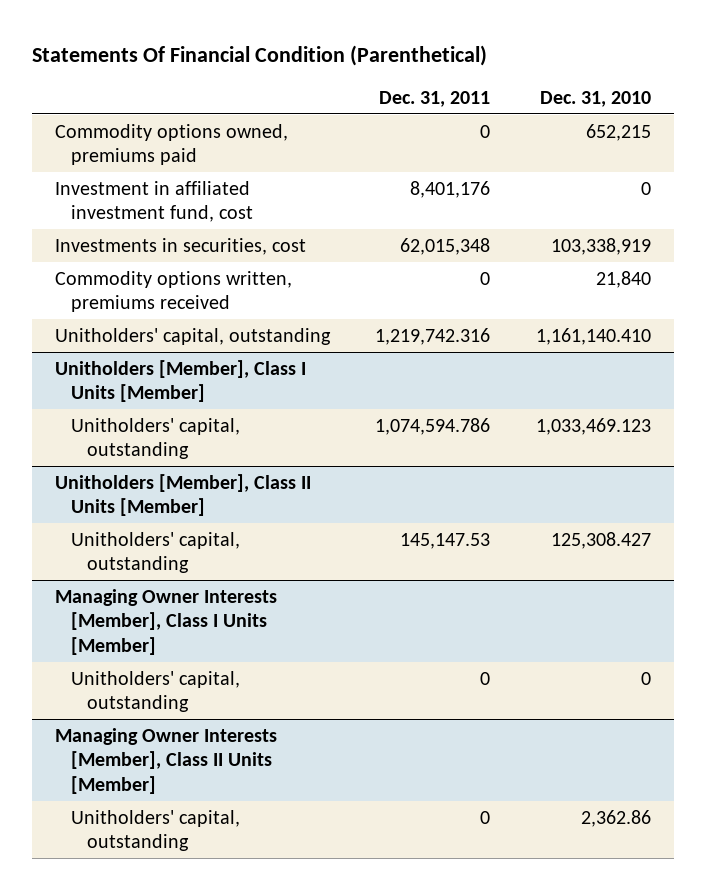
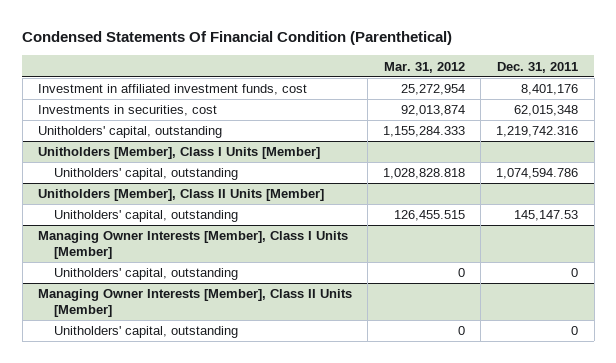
- Statements Of Financial Condition (Parenthetical)
+ Condensed Statements Of Financial Condition (Parenthetical)
- | Dec. 31, 2011 | Dec. 31, 2010
+ | Mar. 31, 2012 | Dec. 31, 2011
- Commodity options owned, premiums paid | 0 | 652,215
- Investment in affiliated investment fund, cost | 8,401,176 | 0
+ Investment in affiliated investment funds, cost | 25,272,954 | 8,401,176
- Commodity options written, premiums received | 0 | 21,840

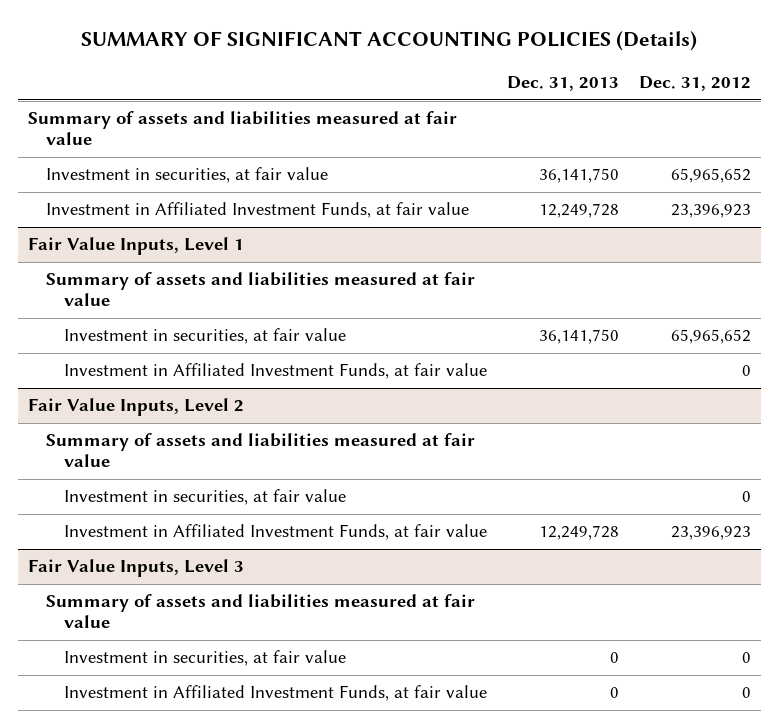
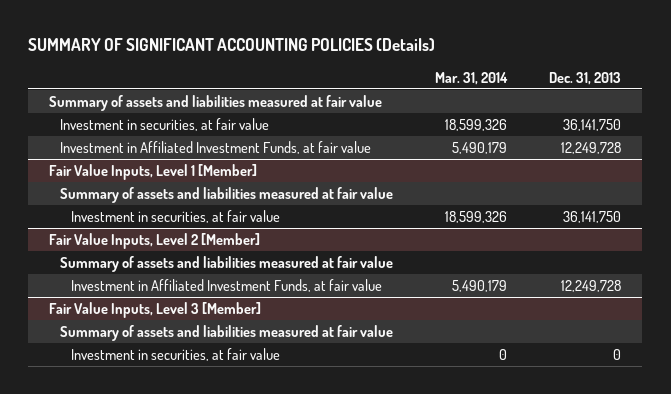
- | Dec. 31, 2013 | Dec. 31, 2012
+ | Mar. 31, 2014 | Dec. 31, 2013
- Fair Value Inputs, Level 1
+ Fair Value Inputs, Level 1 [Member]
- Investment in Affiliated Investment Funds, at fair value | | 0
- Fair Value Inputs, Level 2
+ Fair Value Inputs, Level 2 [Member]
- Investment in securities, at fair value | | 0
- Fair Value Inputs, Level 3
+ Fair Value Inputs, Level 3 [Member]
- Investment in Affiliated Investment Funds, at fair value | 0 | 0

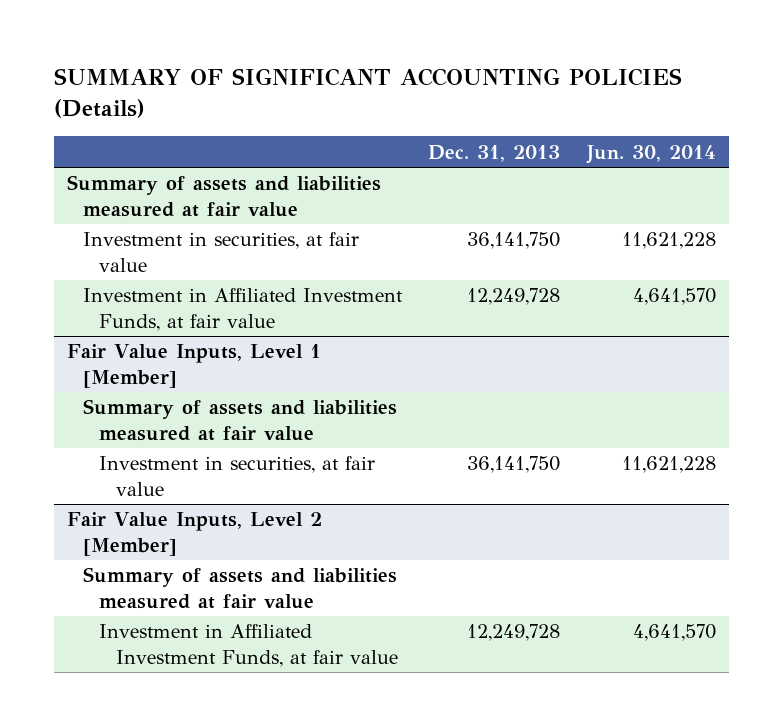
- | Mar. 31, 2014 | Dec. 31, 2013
+ | Dec. 31, 2013 | Jun. 30, 2014
- Fair Value Inputs, Level 3 [Member]
- Summary of assets and liabilities measured at fair value
- Investment in securities, at fair value | 0 | 0

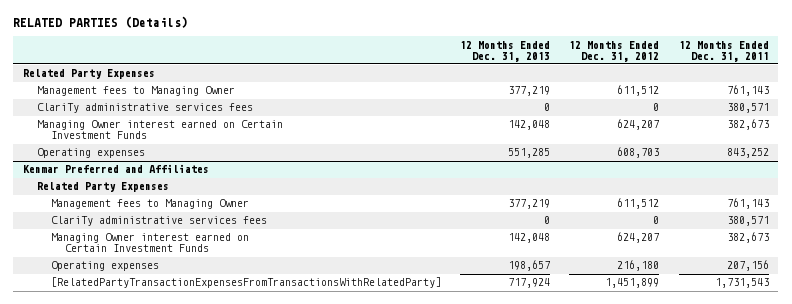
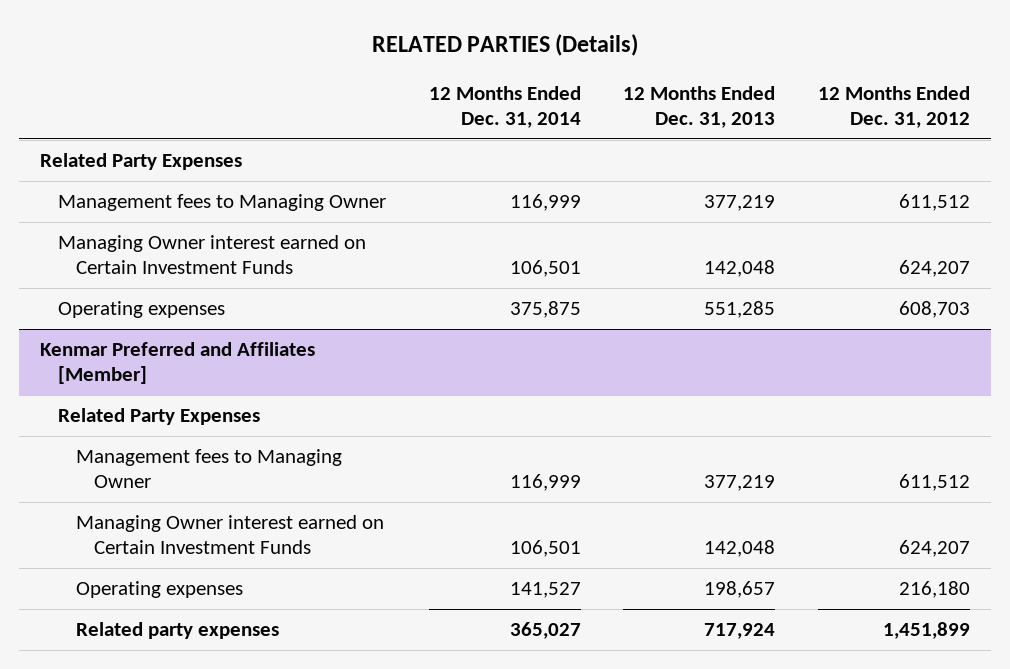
- | 12 Months Ended Dec. 31, 2013 | 12 Months Ended Dec. 31, 2012 | 12 Months Ended Dec. 31, 2011
+ | 12 Months Ended Dec. 31, 2014 | 12 Months Ended Dec. 31, 2013 | 12 Months Ended Dec. 31, 2012
- ClariTy administrative services fees | 0 | 0 | 380,571
- Kenmar Preferred and Affiliates
+ Kenmar Preferred and Affiliates [Member]
- ClariTy administrative services fees | 0 | 0 | 380,571
- [RelatedPartyTransactionExpensesFromTransactionsWithRelatedParty] | 717,924 | 1,451,899 | 1,731,543
+ Related party expenses | 365,027 | 717,924 | 1,451,899

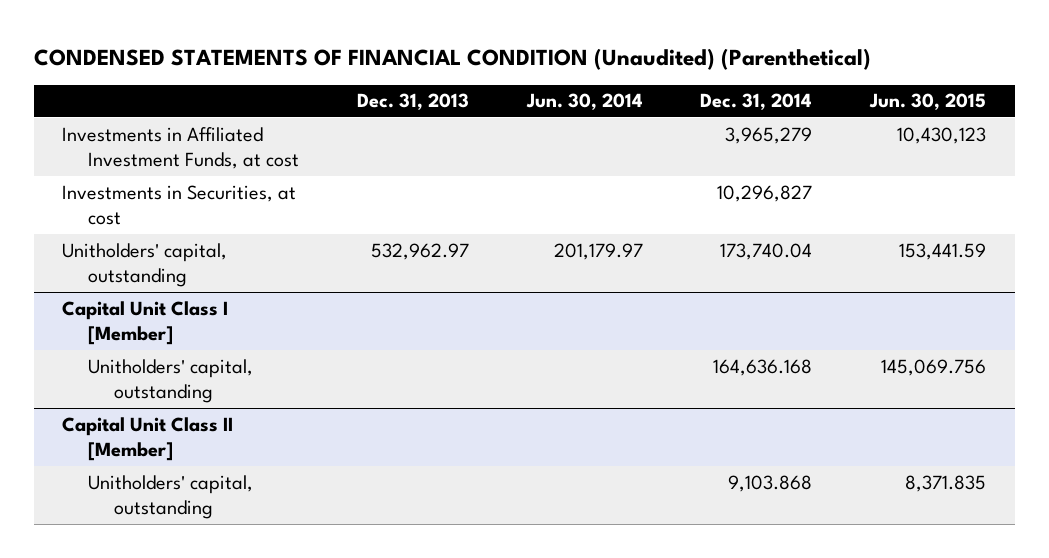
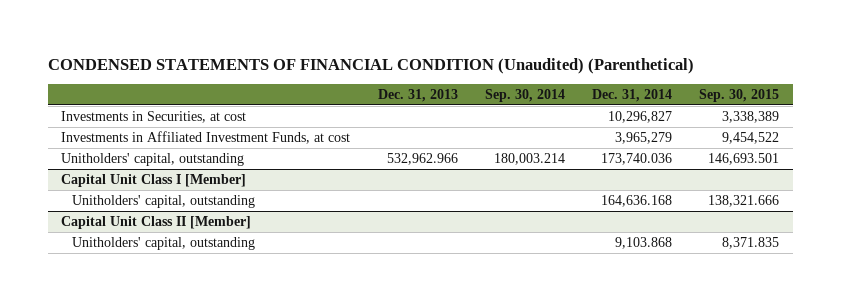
- | Dec. 31, 2013 | Jun. 30, 2014 | Dec. 31, 2014 | Jun. 30, 2015
+ | Dec. 31, 2013 | Sep. 30, 2014 | Dec. 31, 2014 | Sep. 30, 2015
- Unitholders' capital, outstanding | 532,962.97 | 201,179.97 | 173,740.04 | 153,441.59
moved down: Investments in Affiliated Investment Funds, at cost | | | 3,965,279 | 9,454,522
+ Unitholders' capital, outstanding | 532,962.966 | 180,003.214 | 173,740.036 | 146,693.501

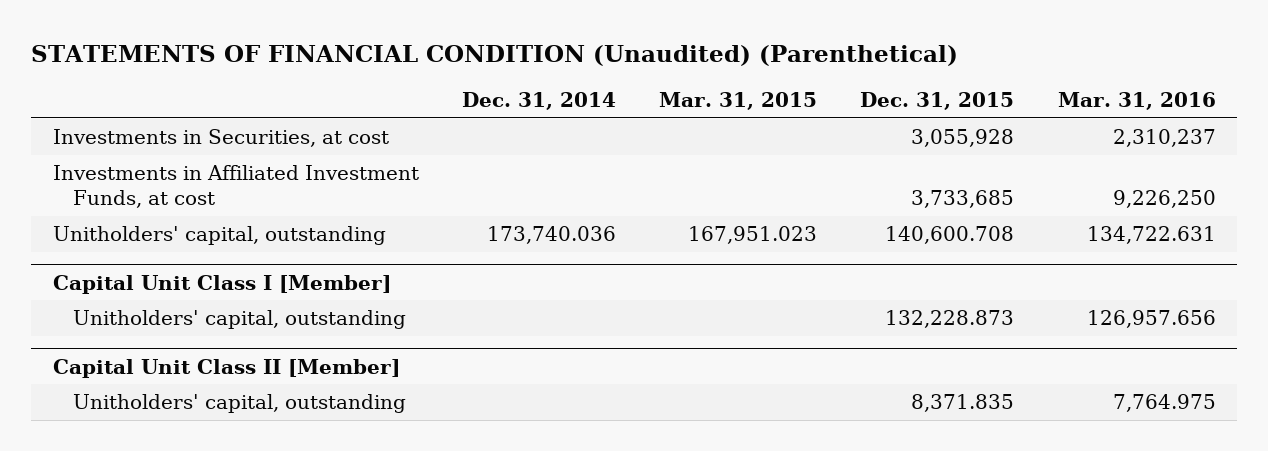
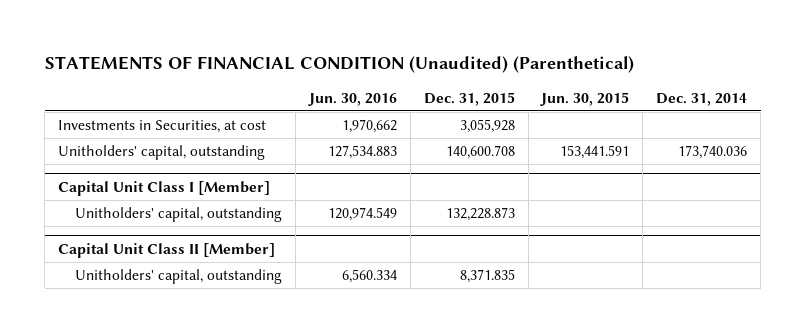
- | Dec. 31, 2014 | Mar. 31, 2015 | Dec. 31, 2015 | Mar. 31, 2016
+ | Jun. 30, 2016 | Dec. 31, 2015 | Jun. 30, 2015 | Dec. 31, 2014
- Investments in Affiliated Investment Funds, at cost | | | 3,733,685 | 9,226,250

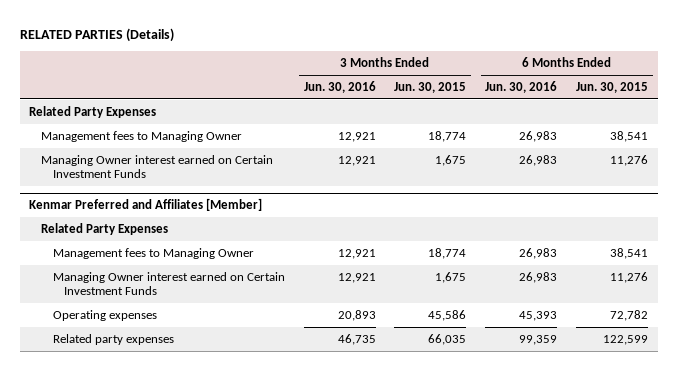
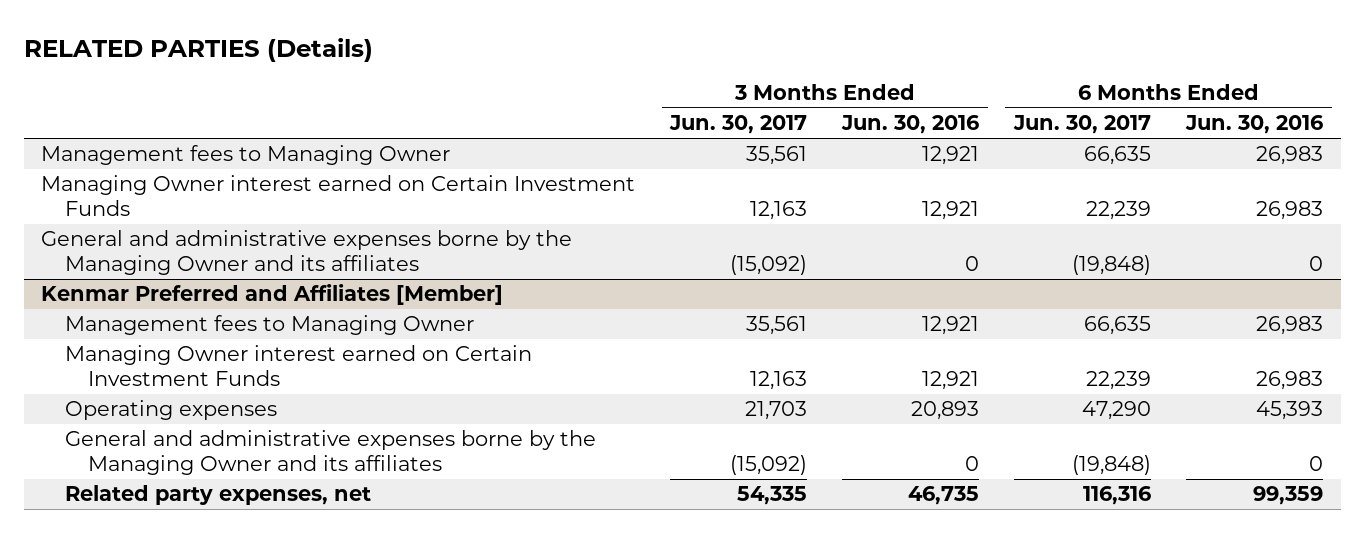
- | 3 Months Ended Jun. 30, 2016 | 3 Months Ended Jun. 30, 2015 | 6 Months Ended Jun. 30, 2016 | 6 Months Ended Jun. 30, 2015
+ | 3 Months Ended Jun. 30, 2017 | 3 Months Ended Jun. 30, 2016 | 6 Months Ended Jun. 30, 2017 | 6 Months Ended Jun. 30, 2016
- Related Party Expenses
+ General and administrative expenses borne by the Managing Owner and its affiliates | (15,092) | 0 | (19,848) | 0
@ Kenmar Preferred and Affiliates [Member]
- Related Party Expenses
- Related party expenses | 46,735 | 66,035 | 99,359 | 122,599
+ General and administrative expenses borne by the Managing Owner and its affiliates | (15,092) | 0 | (19,848) | 0
+ Related party expenses, net | 54,335 | 46,735 | 116,316 | 99,359

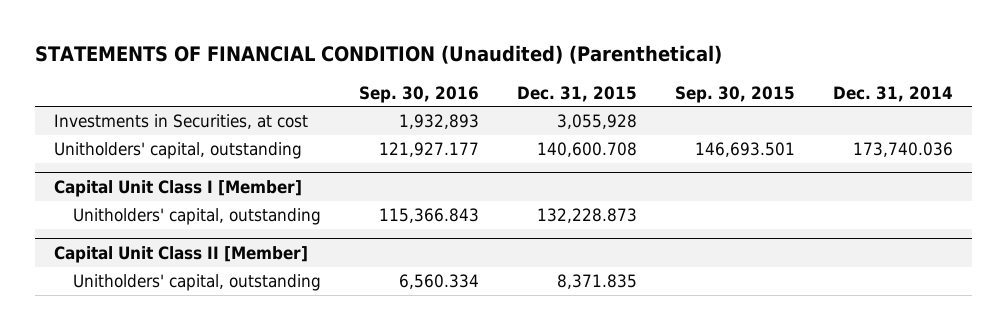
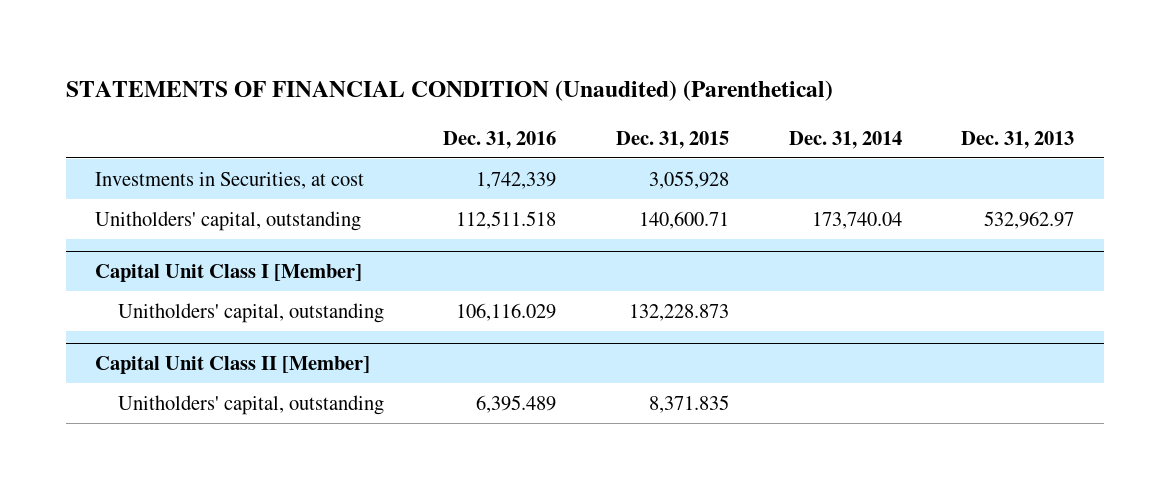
- | Sep. 30, 2016 | Dec. 31, 2015 | Sep. 30, 2015 | Dec. 31, 2014
+ | Dec. 31, 2016 | Dec. 31, 2015 | Dec. 31, 2014 | Dec. 31, 2013
- Unitholders' capital, outstanding | 121,927.177 | 140,600.708 | 146,693.501 | 173,740.036
+ Unitholders' capital, outstanding | 112,511.518 | 140,600.71 | 173,740.04 | 532,962.97

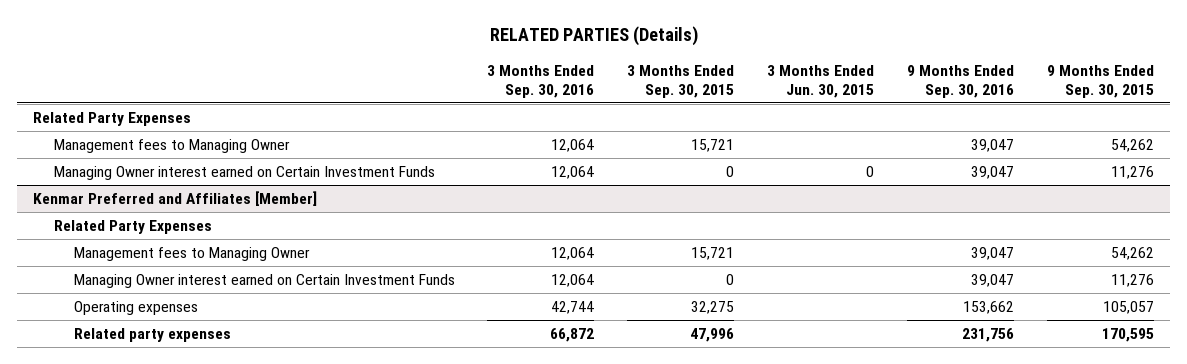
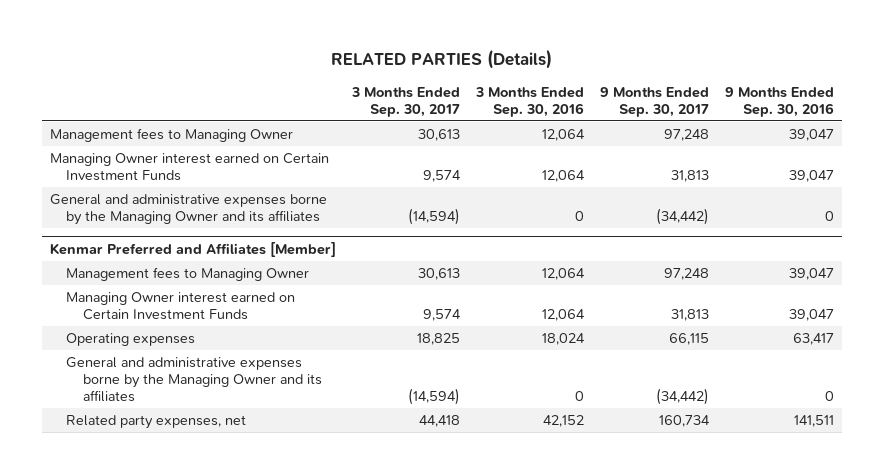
- | 3 Months Ended Sep. 30, 2016 | 3 Months Ended Sep. 30, 2015 | 3 Months Ended Jun. 30, 2015 | 9 Months Ended Sep. 30, 2016 | 9 Months Ended Sep. 30, 2015
+ | 3 Months Ended Sep. 30, 2017 | 3 Months Ended Sep. 30, 2016 | 9 Months Ended Sep. 30, 2017 | 9 Months Ended Sep. 30, 2016
- Related Party Expenses
+ General and administrative expenses borne by the Managing Owner and its affiliates | (14,594) | 0 | (34,442) | 0
@ Kenmar Preferred and Affiliates [Member]
- Related Party Expenses
- Operating expenses | 42,744 | 32,275 | | 153,662 | 105,057
- Related party expenses | 66,872 | 47,996 | | 231,756 | 170,595
+ Operating expenses | 18,825 | 18,024 | 66,115 | 63,417
+ General and administrative expenses borne by the Managing Owner and its affiliates | (14,594) | 0 | (34,442) | 0
+ Related party expenses, net | 44,418 | 42,152 | 160,734 | 141,511

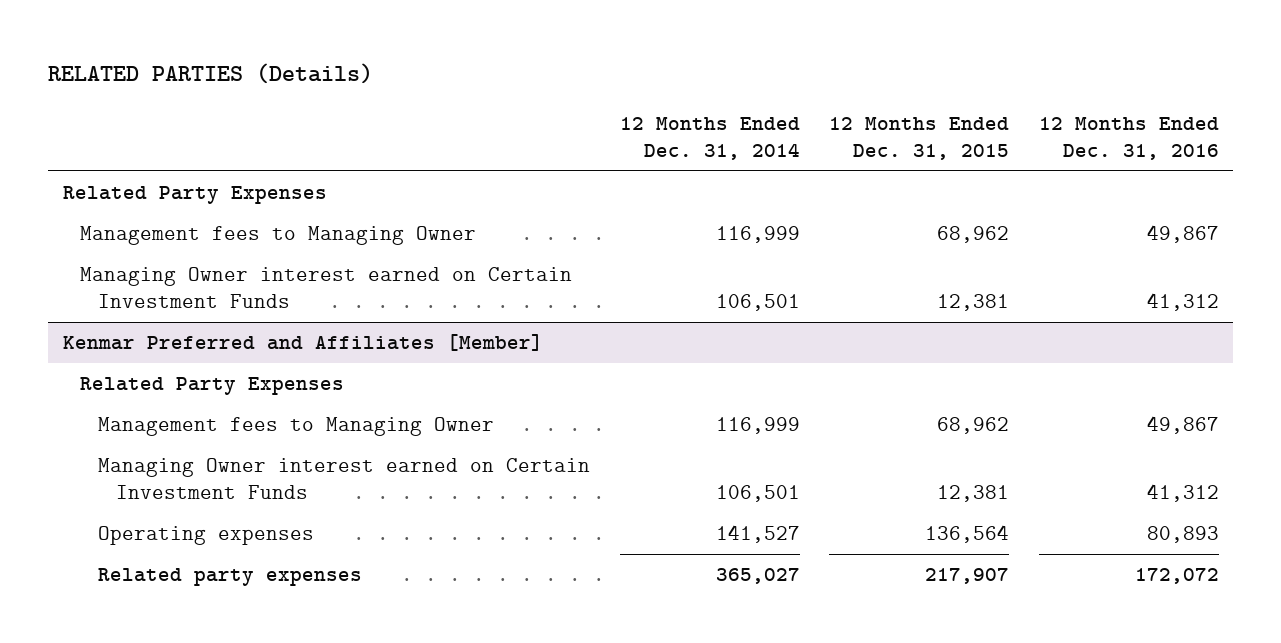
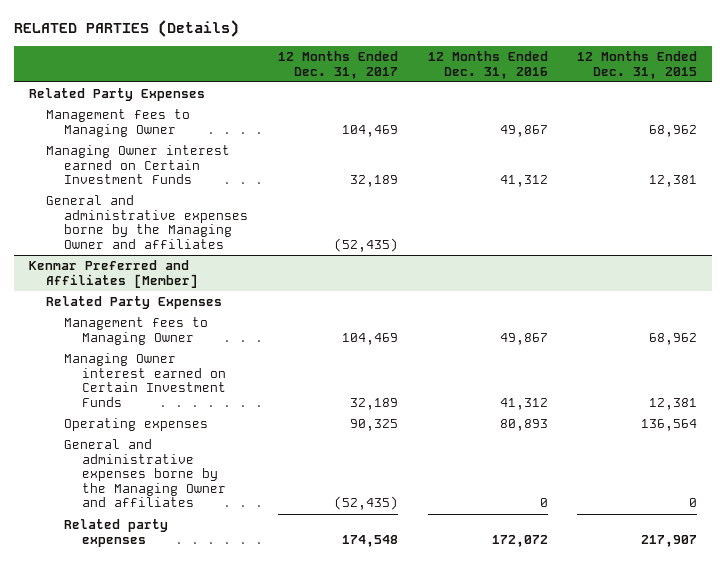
- | 12 Months Ended Dec. 31, 2014 | 12 Months Ended Dec. 31, 2015 | 12 Months Ended Dec. 31, 2016
+ | 12 Months Ended Dec. 31, 2017 | 12 Months Ended Dec. 31, 2016 | 12 Months Ended Dec. 31, 2015
+ General and administrative expenses borne by the Managing Owner and affiliates | (52,435) | |
@ Kenmar Preferred and Affiliates [Member]
+ General and administrative expenses borne by the Managing Owner and affiliates | (52,435) | 0 | 0

